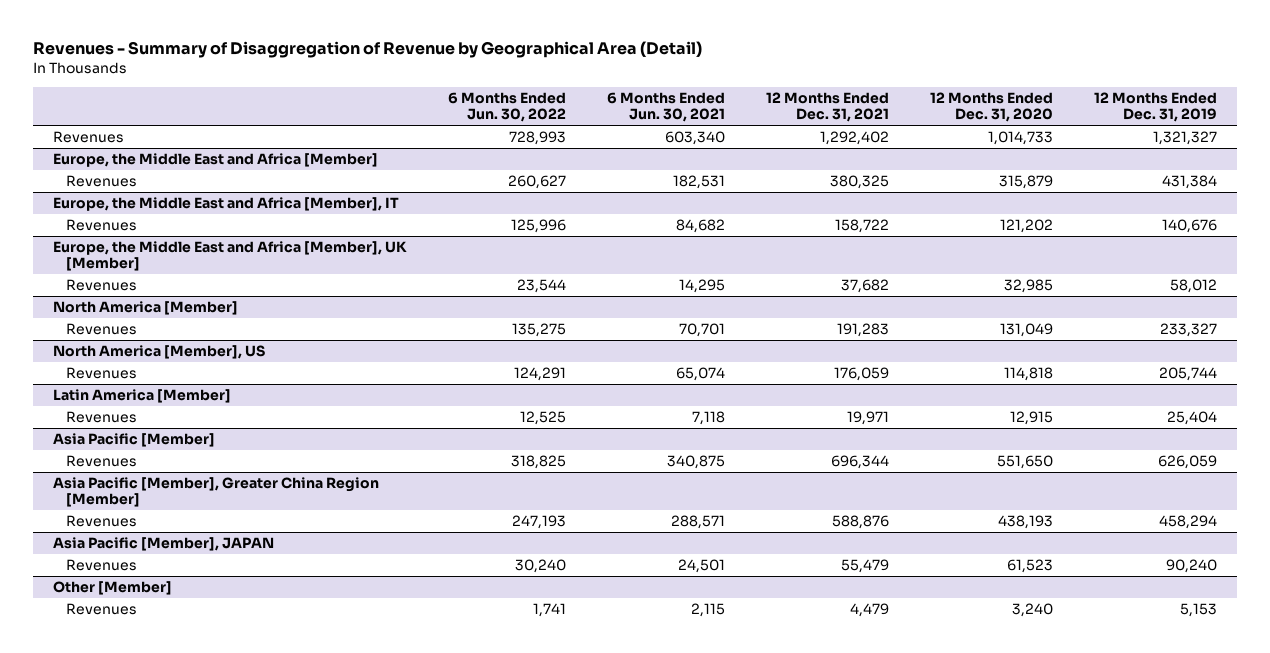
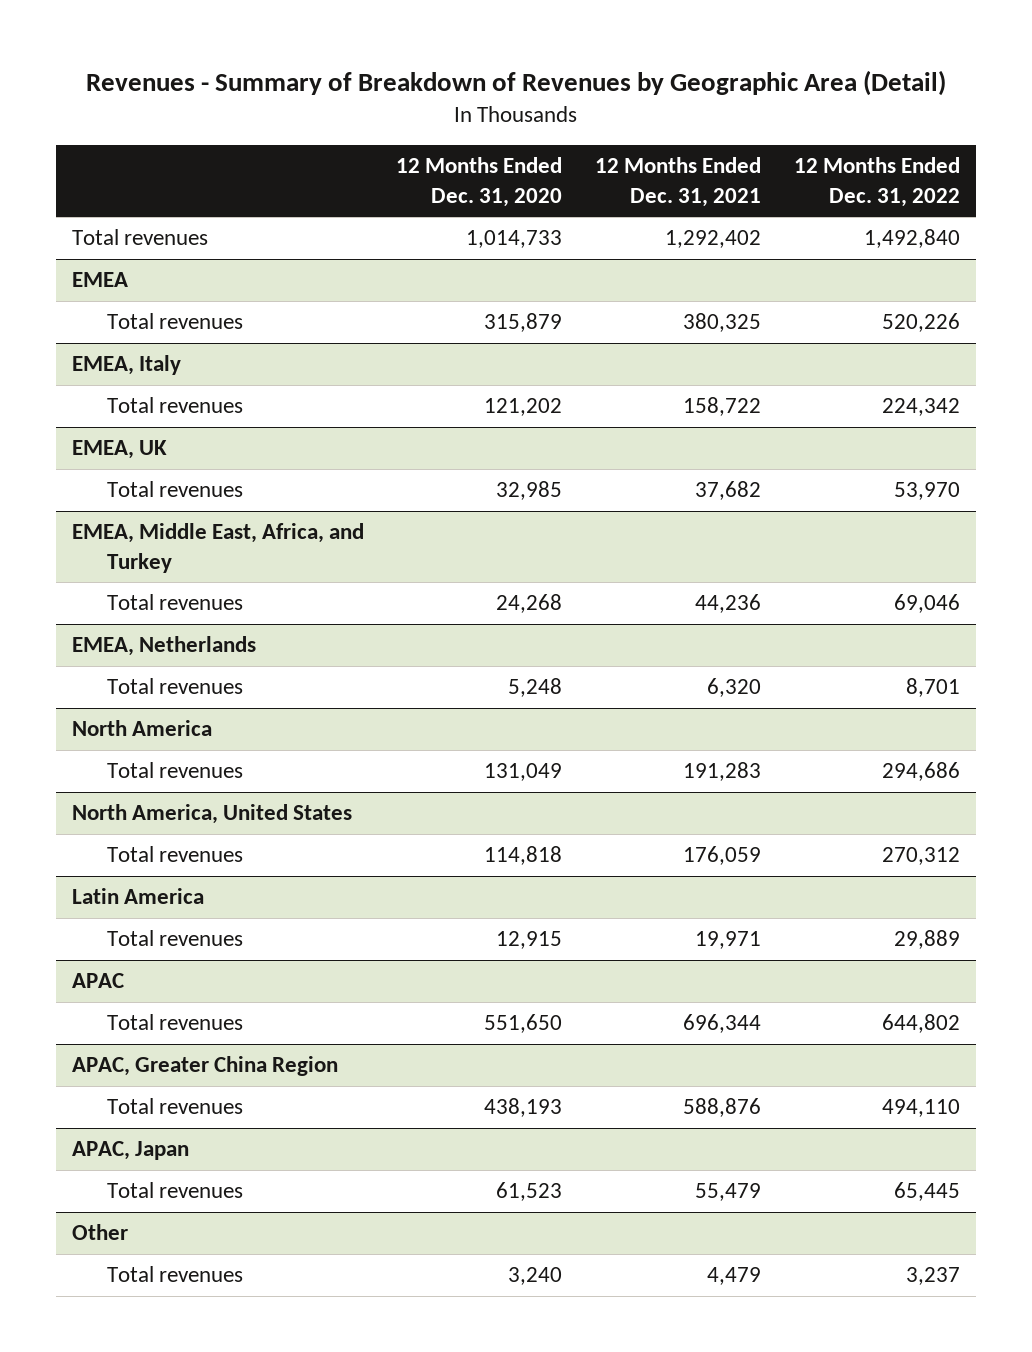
- Revenues - Summary of Disaggregation of Revenue by Geographical Area (Detail)
+ Revenues - Summary of Breakdown of Revenues by Geographic Area (Detail)
- | 6 Months Ended Jun. 30, 2022 | 6 Months Ended Jun. 30, 2021 | 12 Months Ended Dec. 31, 2021 | 12 Months Ended Dec. 31, 2020 | 12 Months Ended Dec. 31, 2019
+ | 12 Months Ended Dec. 31, 2020 | 12 Months Ended Dec. 31, 2021 | 12 Months Ended Dec. 31, 2022
- Revenues | 728,993 | 603,340 | 1,292,402 | 1,014,733 | 1,321,327
- Europe, the Middle East and Africa [Member]
- Revenues | 260,627 | 182,531 | 380,325 | 315,879 | 431,384
- Europe, the Middle East and Africa [Member], IT
- Revenues | 125,996 | 84,682 | 158,722 | 121,202 | 140,676
- Europe, the Middle East and Africa [Member], UK [Member]
- Revenues | 23,544 | 14,295 | 37,682 | 32,985 | 58,012
- North America [Member]
- Revenues | 135,275 | 70,701 | 191,283 | 131,049 | 233,327
- North America [Member], US
- Revenues | 124,291 | 65,074 | 176,059 | 114,818 | 205,744
- Latin America [Member]
- Revenues | 12,525 | 7,118 | 19,971 | 12,915 | 25,404
- Asia Pacific [Member]
- Revenues | 318,825 | 340,875 | 696,344 | 551,650 | 626,059
- Asia Pacific [Member], Greater China Region [Member]
- Revenues | 247,193 | 288,571 | 588,876 | 438,193 | 458,294
- Asia Pacific [Member], JAPAN
- Revenues | 30,240 | 24,501 | 55,479 | 61,523 | 90,240
- Other [Member]
- Revenues | 1,741 | 2,115 | 4,479 | 3,240 | 5,153
+ Total revenues | 1,014,733 | 1,292,402 | 1,492,840
+ EMEA
+ Total revenues | 315,879 | 380,325 | 520,226
+ EMEA, Italy
+ Total revenues | 121,202 | 158,722 | 224,342
+ EMEA, UK
+ Total revenues | 32,985 | 37,682 | 53,970
+ EMEA, Middle East, Africa, and Turkey
+ Total revenues | 24,268 | 44,236 | 69,046
+ EMEA, Netherlands
+ Total revenues | 5,248 | 6,320 | 8,701
+ North America
+ Total revenues | 131,049 | 191,283 | 294,686
+ North America, United States
+ Total revenues | 114,818 | 176,059 | 270,312
+ Latin America
+ Total revenues | 12,915 | 19,971 | 29,889
+ APAC
+ Total revenues | 551,650 | 696,344 | 644,802
+ APAC, Greater China Region
+ Total revenues | 438,193 | 588,876 | 494,110
+ APAC, Japan
+ Total revenues | 61,523 | 55,479 | 65,445
+ Other
+ Total revenues | 3,240 | 4,479 | 3,237

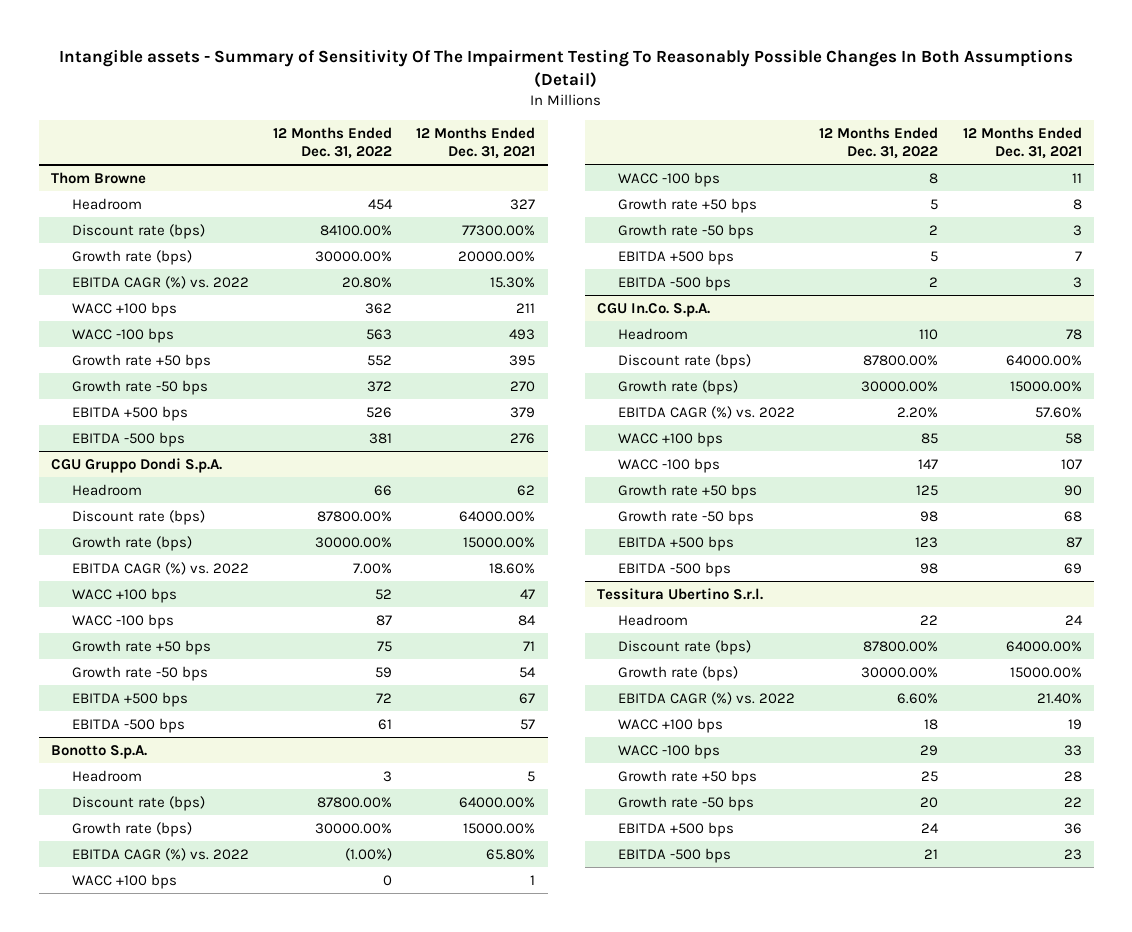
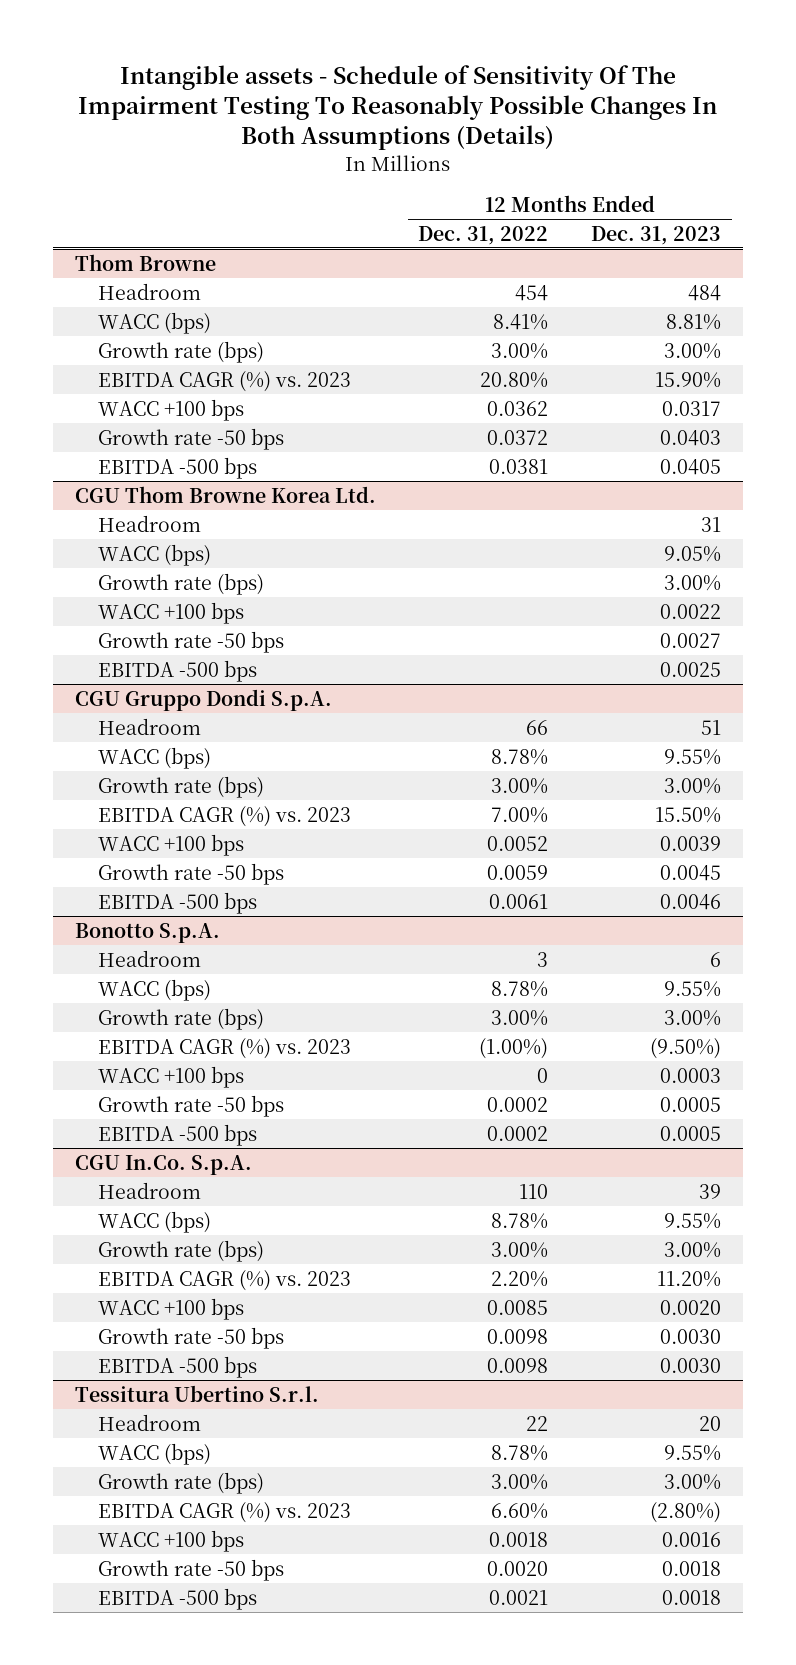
- Intangible assets - Summary of Sensitivity Of The Impairment Testing To Reasonably Possible Changes In Both Assumptions (Detail)
+ Intangible assets - Schedule of Sensitivity Of The Impairment Testing To Reasonably Possible Changes In Both Assumptions (Details)
- | 12 Months Ended Dec. 31, 2022 | 12 Months Ended Dec. 31, 2021
+ | 12 Months Ended Dec. 31, 2022 | 12 Months Ended Dec. 31, 2023
@ Thom Browne
- Discount rate (bps) | 84100.00% | 77300.00%
- Growth rate (bps) | 30000.00% | 20000.00%
- EBITDA CAGR (%) vs. 2022 | 20.80% | 15.30%
- WACC +100 bps | 362 | 211
- WACC -100 bps | 563 | 493
- Growth rate +50 bps | 552 | 395
- Growth rate -50 bps | 372 | 270
- EBITDA +500 bps | 526 | 379
- EBITDA -500 bps | 381 | 276
+ WACC (bps) | 8.41% | 8.81%
+ Growth rate (bps) | 3.00% | 3.00%
+ EBITDA CAGR (%) vs. 2023 | 20.80% | 15.90%
+ WACC +100 bps | 0.0362 | 0.0317
+ Growth rate -50 bps | 0.0372 | 0.0403
+ EBITDA -500 bps | 0.0381 | 0.0405
+ CGU Thom Browne Korea Ltd.
+ Headroom | | 31
+ WACC (bps) | | 9.05%
+ Growth rate (bps) | | 3.00%
+ WACC +100 bps | | 0.0022
+ Growth rate -50 bps | | 0.0027
+ EBITDA -500 bps | | 0.0025
@ CGU Gruppo Dondi S.p.A.
- Discount rate (bps) | 87800.00% | 64000.00%
- Growth rate (bps) | 30000.00% | 15000.00%
- EBITDA CAGR (%) vs. 2022 | 7.00% | 18.60%
- WACC +100 bps | 52 | 47
- WACC -100 bps | 87 | 84
- Growth rate +50 bps | 75 | 71
- Growth rate -50 bps | 59 | 54
- EBITDA +500 bps | 72 | 67
- EBITDA -500 bps | 61 | 57
+ WACC (bps) | 8.78% | 9.55%
+ Growth rate (bps) | 3.00% | 3.00%
+ EBITDA CAGR (%) vs. 2023 | 7.00% | 15.50%
+ WACC +100 bps | 0.0052 | 0.0039
+ Growth rate -50 bps | 0.0059 | 0.0045
+ EBITDA -500 bps | 0.0061 | 0.0046
@ Bonotto S.p.A.
- Discount rate (bps) | 87800.00% | 64000.00%
- Growth rate (bps) | 30000.00% | 15000.00%
- EBITDA CAGR (%) vs. 2022 | (1.00%) | 65.80%
+ WACC (bps) | 8.78% | 9.55%
+ Growth rate (bps) | 3.00% | 3.00%
+ EBITDA CAGR (%) vs. 2023 | (1.00%) | (9.50%)
- WACC -100 bps | 8 | 11
- Growth rate +50 bps | 5 | 8
- Growth rate -50 bps | 2 | 3
- EBITDA +500 bps | 5 | 7
- EBITDA -500 bps | 2 | 3
+ Growth rate -50 bps | 0.0002 | 0.0005
+ EBITDA -500 bps | 0.0002 | 0.0005
@ CGU In.Co. S.p.A.
- Discount rate (bps) | 87800.00% | 64000.00%
- Growth rate (bps) | 30000.00% | 15000.00%
- EBITDA CAGR (%) vs. 2022 | 2.20% | 57.60%
- WACC +100 bps | 85 | 58
- WACC -100 bps | 147 | 107
- Growth rate +50 bps | 125 | 90
- Growth rate -50 bps | 98 | 68
- EBITDA +500 bps | 123 | 87
- EBITDA -500 bps | 98 | 69
+ WACC (bps) | 8.78% | 9.55%
+ Growth rate (bps) | 3.00% | 3.00%
+ EBITDA CAGR (%) vs. 2023 | 2.20% | 11.20%
+ WACC +100 bps | 0.0085 | 0.0020
+ Growth rate -50 bps | 0.0098 | 0.0030
+ EBITDA -500 bps | 0.0098 | 0.0030
@ Tessitura Ubertino S.r.l.
- Discount rate (bps) | 87800.00% | 64000.00%
- Growth rate (bps) | 30000.00% | 15000.00%
- EBITDA CAGR (%) vs. 2022 | 6.60% | 21.40%
- WACC +100 bps | 18 | 19
- WACC -100 bps | 29 | 33
- Growth rate +50 bps | 25 | 28
- Growth rate -50 bps | 20 | 22
- EBITDA +500 bps | 24 | 36
- EBITDA -500 bps | 21 | 23
+ WACC (bps) | 8.78% | 9.55%
+ Growth rate (bps) | 3.00% | 3.00%
+ EBITDA CAGR (%) vs. 2023 | 6.60% | (2.80%)
+ WACC +100 bps | 0.0018 | 0.0016
+ Growth rate -50 bps | 0.0020 | 0.0018
+ EBITDA -500 bps | 0.0021 | 0.0018

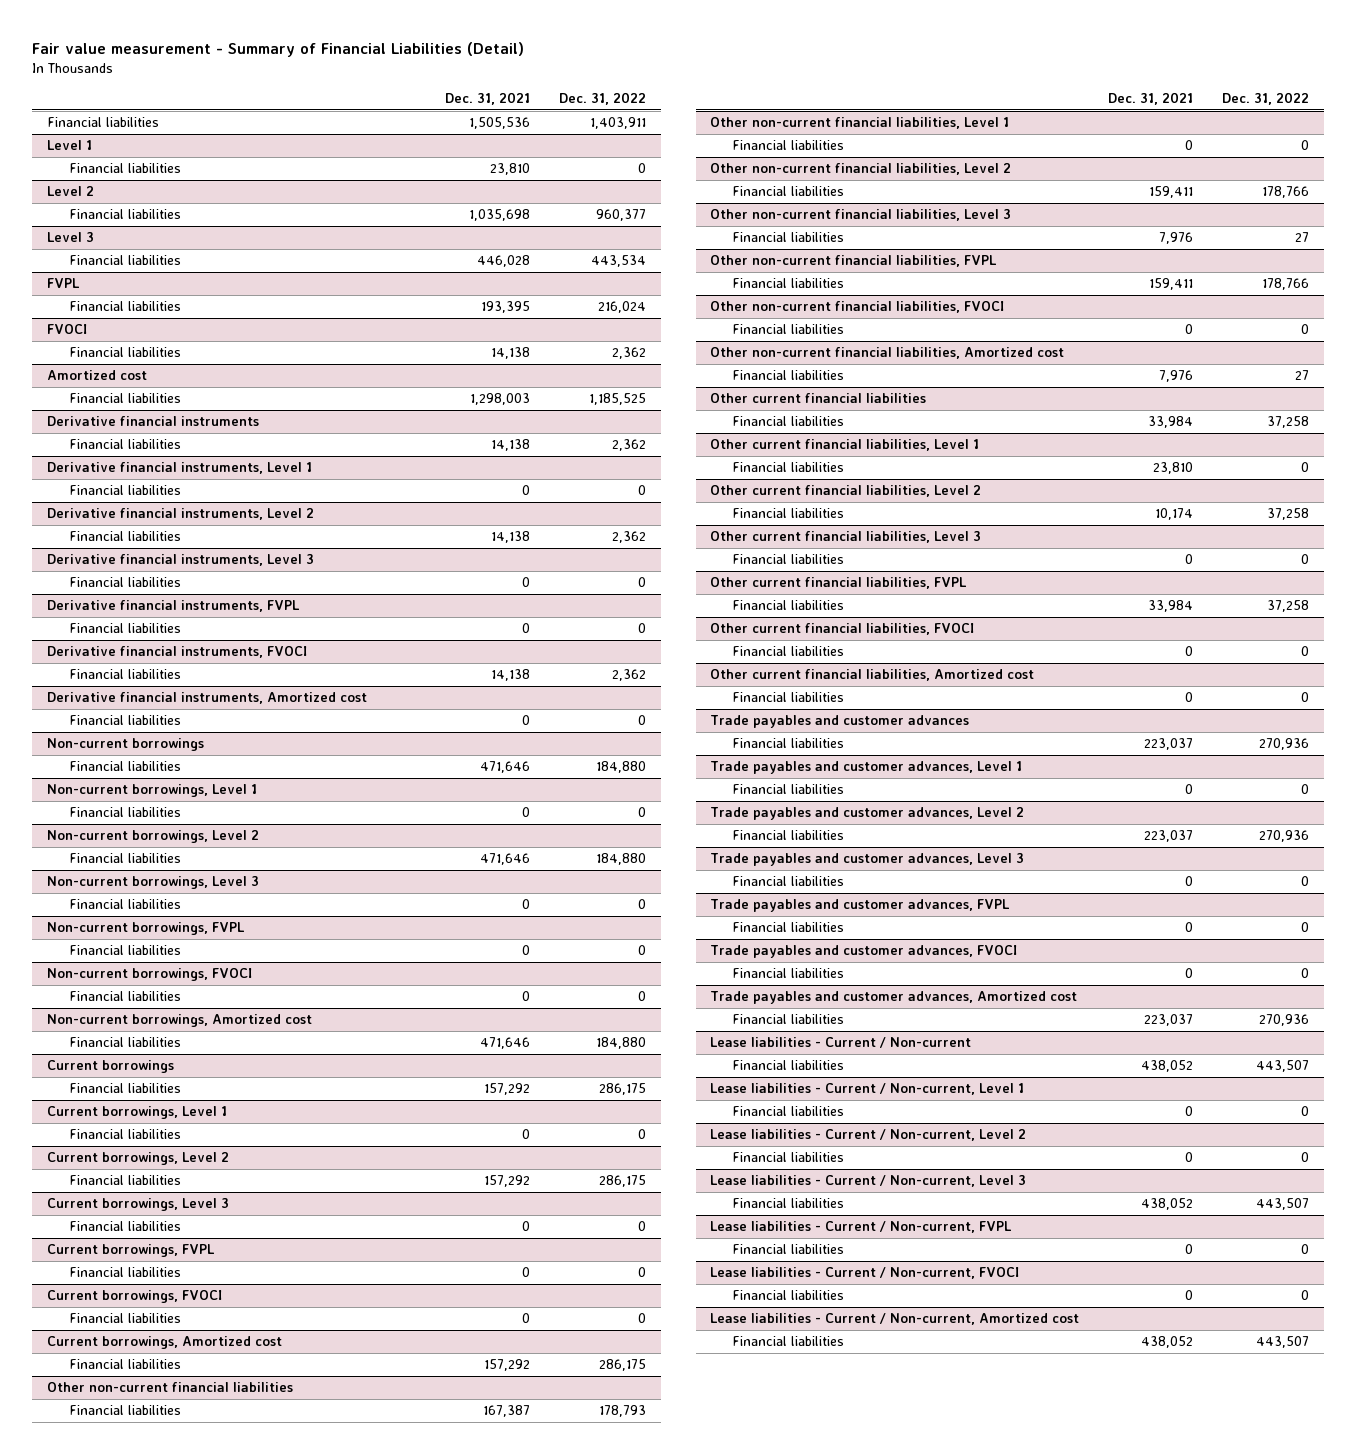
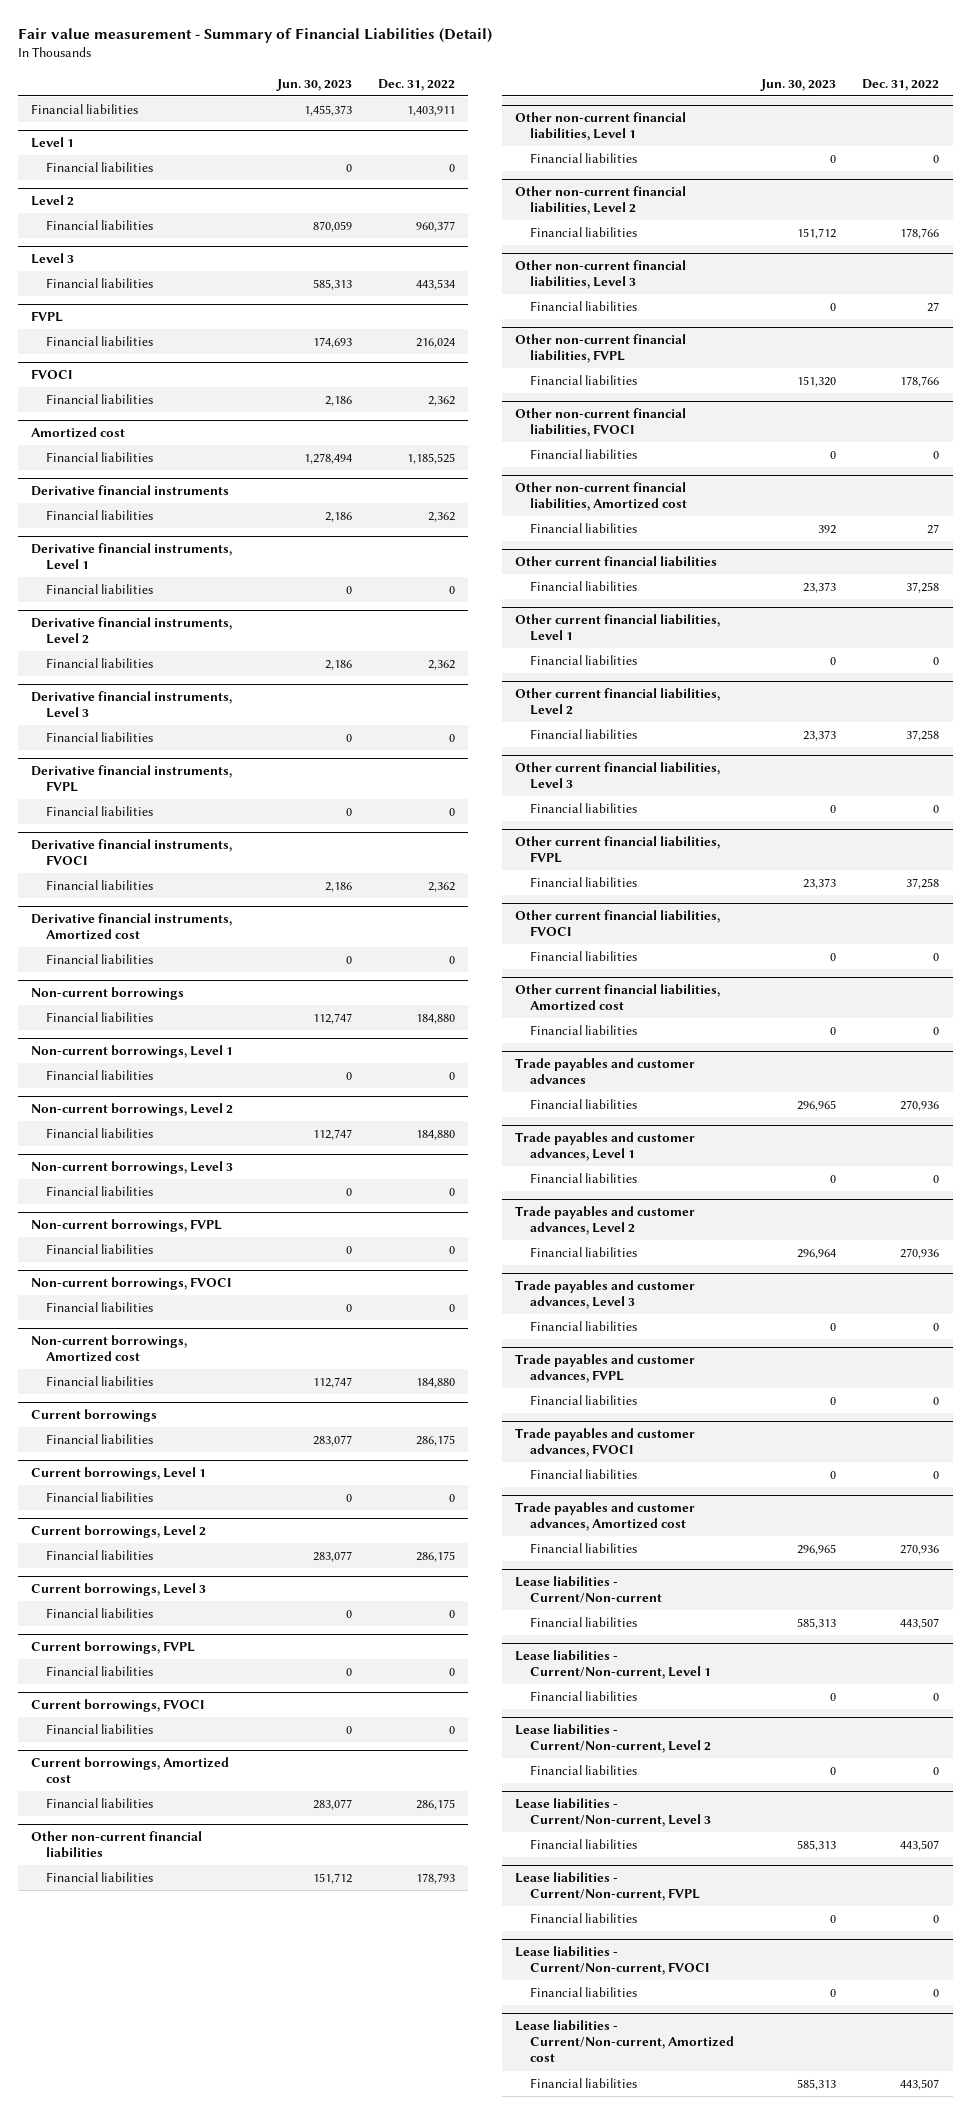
- | Dec. 31, 2021 | Dec. 31, 2022
+ | Jun. 30, 2023 | Dec. 31, 2022
- Lease liabilities - Current / Non-current
+ Lease liabilities - Current/Non-current
- Lease liabilities - Current / Non-current, Level 1
+ Lease liabilities - Current/Non-current, Level 1
- Lease liabilities - Current / Non-current, Level 2
+ Lease liabilities - Current/Non-current, Level 2
- Lease liabilities - Current / Non-current, Level 3
+ Lease liabilities - Current/Non-current, Level 3
- Lease liabilities - Current / Non-current, FVPL
+ Lease liabilities - Current/Non-current, FVPL
- Lease liabilities - Current / Non-current, FVOCI
+ Lease liabilities - Current/Non-current, FVOCI
- Lease liabilities - Current / Non-current, Amortized cost
+ Lease liabilities - Current/Non-current, Amortized cost

